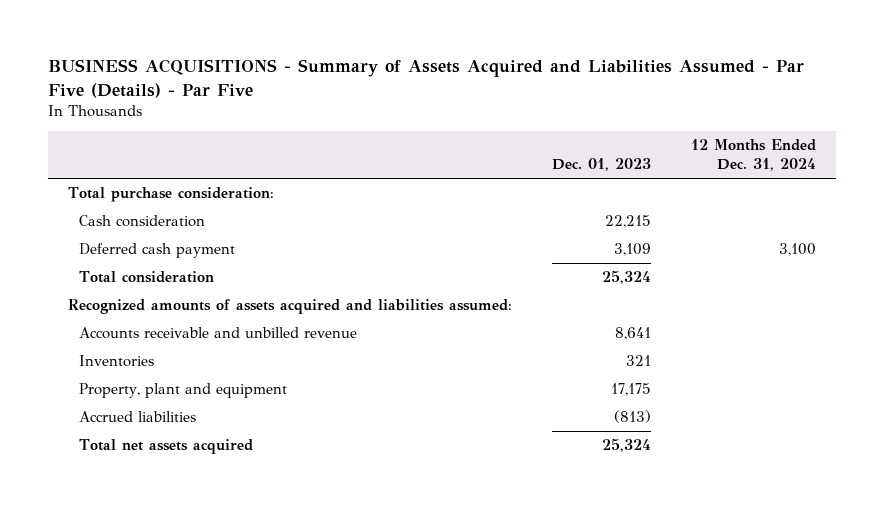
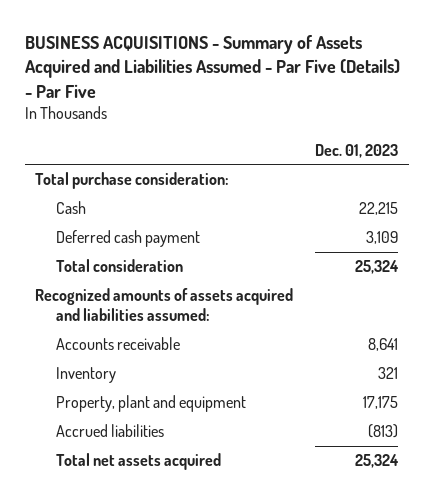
- | Dec. 01, 2023 | 12 Months Ended Dec. 31, 2024
+ | Dec. 01, 2023
- Cash consideration | 22,215 |
+ Cash | 22,215
- Accounts receivable and unbilled revenue | 8,641 |
- Inventories | 321 |
+ Accounts receivable | 8,641
+ Inventory | 321

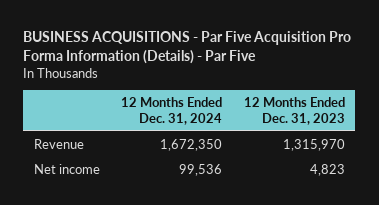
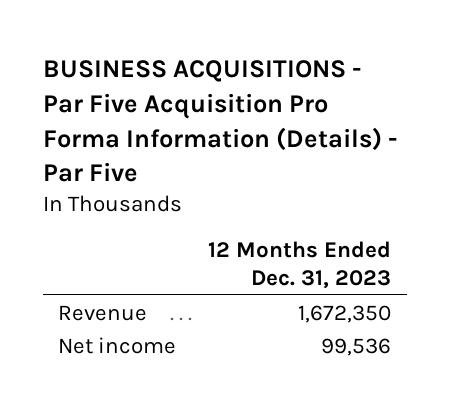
- | 12 Months Ended Dec. 31, 2024 | 12 Months Ended Dec. 31, 2023
+ | 12 Months Ended Dec. 31, 2023
- Revenue | 1,672,350 | 1,315,970
- Net income | 99,536 | 4,823
+ Revenue | 1,672,350
+ Net income | 99,536

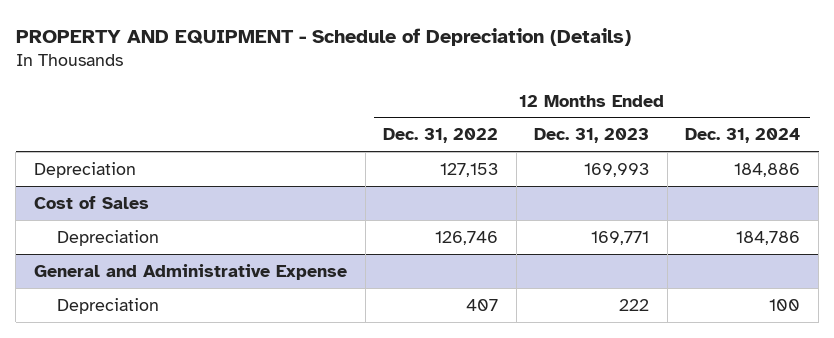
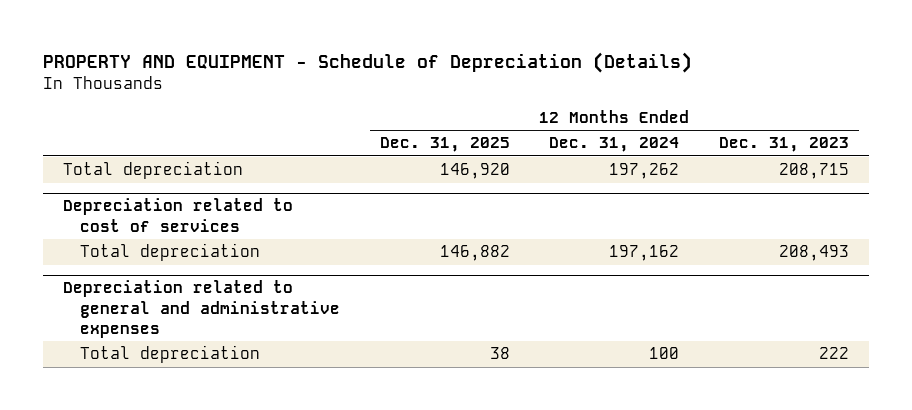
- | 12 Months Ended Dec. 31, 2022 | 12 Months Ended Dec. 31, 2023 | 12 Months Ended Dec. 31, 2024
+ | 12 Months Ended Dec. 31, 2025 | 12 Months Ended Dec. 31, 2024 | 12 Months Ended Dec. 31, 2023
- Depreciation | 127,153 | 169,993 | 184,886
- Cost of Sales
- Depreciation | 126,746 | 169,771 | 184,786
- General and Administrative Expense
- Depreciation | 407 | 222 | 100
+ Total depreciation | 146,920 | 197,262 | 208,715
+ Depreciation related to cost of services
+ Total depreciation | 146,882 | 197,162 | 208,493
+ Depreciation related to general and administrative expenses
+ Total depreciation | 38 | 100 | 222

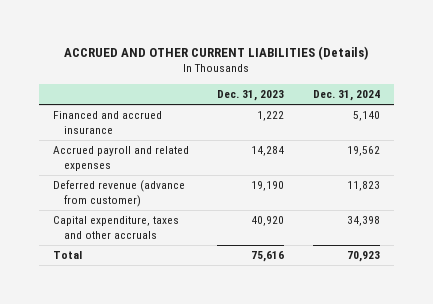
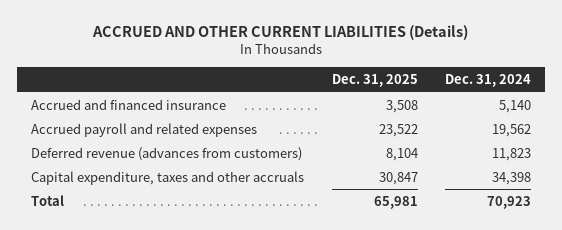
- | Dec. 31, 2023 | Dec. 31, 2024
+ | Dec. 31, 2025 | Dec. 31, 2024
- Financed and accrued insurance | 1,222 | 5,140
+ Accrued and financed insurance | 3,508 | 5,140
- Deferred revenue (advance from customer) | 19,190 | 11,823
+ Deferred revenue (advances from customers) | 8,104 | 11,823

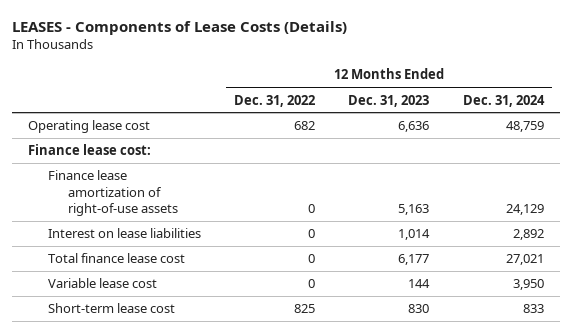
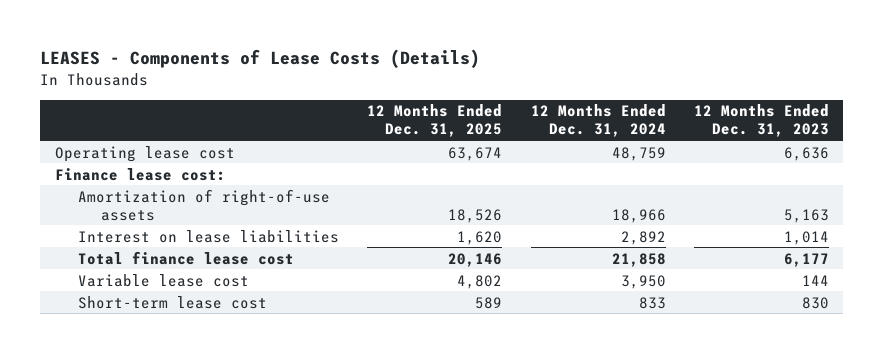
- | 12 Months Ended Dec. 31, 2022 | 12 Months Ended Dec. 31, 2023 | 12 Months Ended Dec. 31, 2024
+ | 12 Months Ended Dec. 31, 2025 | 12 Months Ended Dec. 31, 2024 | 12 Months Ended Dec. 31, 2023
- Finance lease amortization of right-of-use assets | 0 | 5,163 | 24,129
+ Amortization of right-of-use assets | 18,526 | 18,966 | 5,163
- Total finance lease cost | 0 | 6,177 | 27,021
+ Total finance lease cost | 20,146 | 21,858 | 6,177

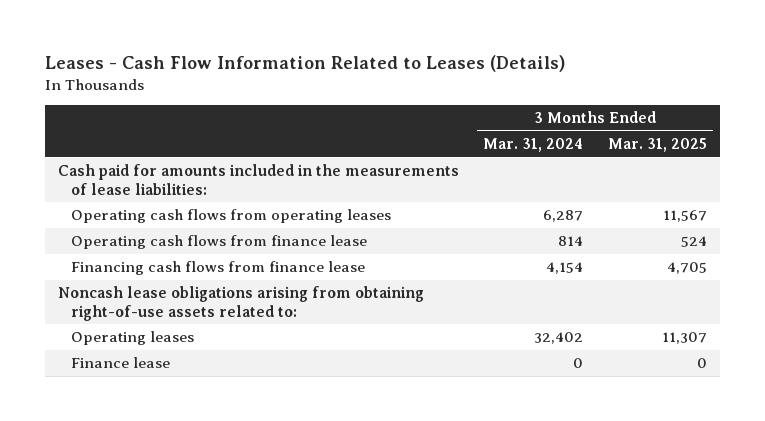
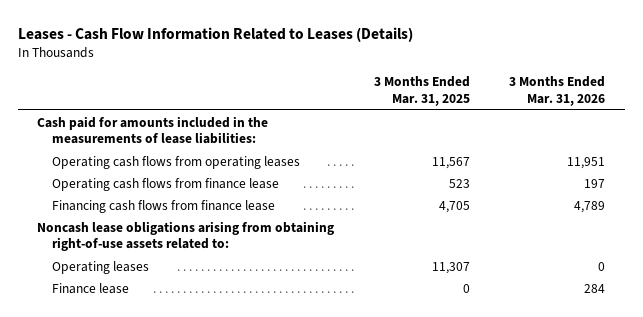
- | 3 Months Ended Mar. 31, 2024 | 3 Months Ended Mar. 31, 2025
+ | 3 Months Ended Mar. 31, 2025 | 3 Months Ended Mar. 31, 2026
- Operating cash flows from finance lease | 814 | 524
+ Operating cash flows from finance lease | 523 | 197

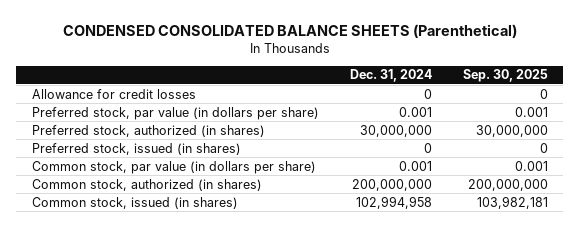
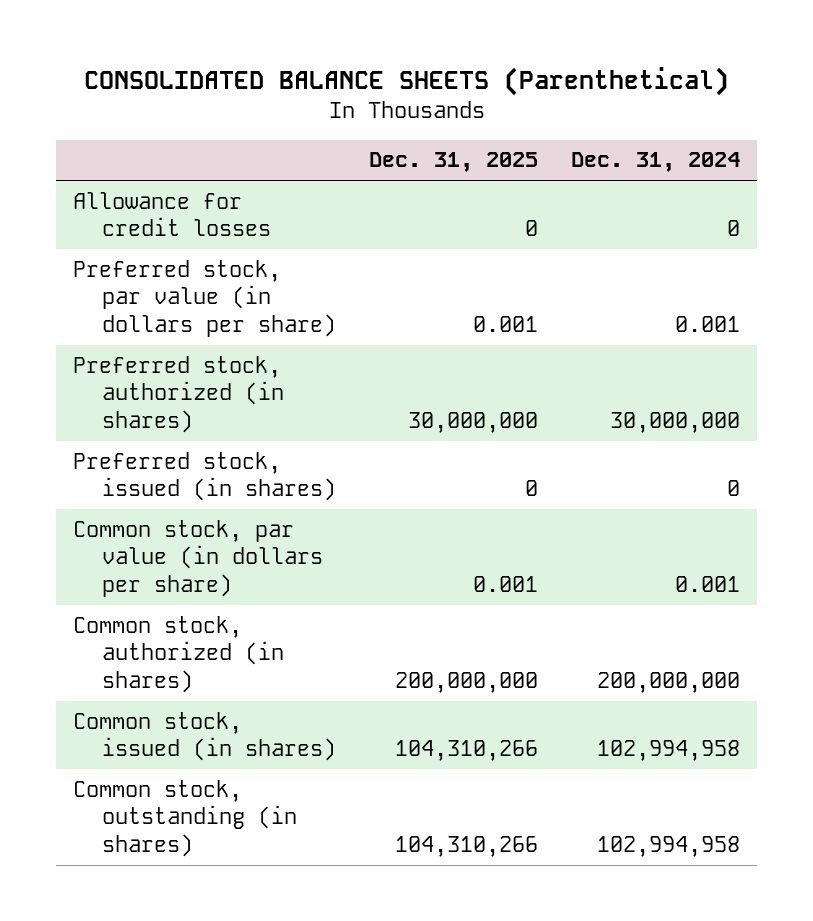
- CONDENSED CONSOLIDATED BALANCE SHEETS (Parenthetical)
+ CONSOLIDATED BALANCE SHEETS (Parenthetical)
- | Dec. 31, 2024 | Sep. 30, 2025
+ | Dec. 31, 2025 | Dec. 31, 2024
+ Common stock, outstanding (in shares) | 104,310,266 | 102,994,958

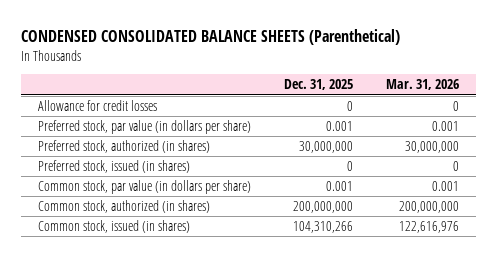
- CONSOLIDATED BALANCE SHEETS (Parenthetical)
+ CONDENSED CONSOLIDATED BALANCE SHEETS (Parenthetical)
- | Dec. 31, 2025 | Dec. 31, 2024
+ | Dec. 31, 2025 | Mar. 31, 2026
- Common stock, outstanding (in shares) | 104,310,266 | 102,994,958

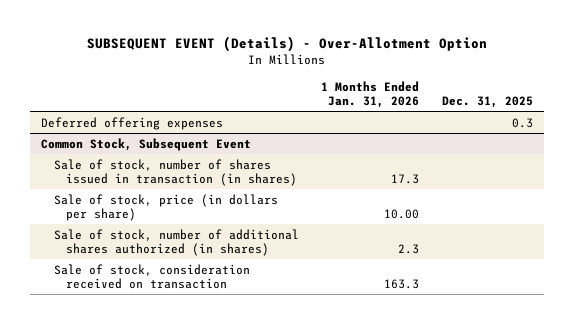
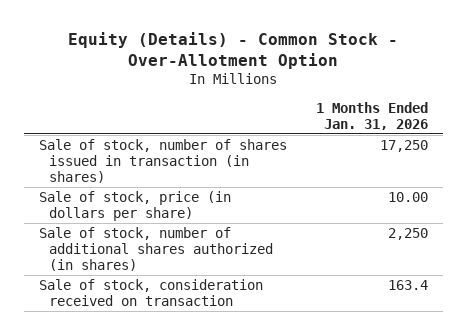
- SUBSEQUENT EVENT (Details) - Over-Allotment Option
+ Equity (Details) - Common Stock - Over-Allotment Option
- | 1 Months Ended Jan. 31, 2026 | Dec. 31, 2025
+ | 1 Months Ended Jan. 31, 2026
- Deferred offering expenses | | 0.3
- Common Stock, Subsequent Event
- Sale of stock, number of shares issued in transaction (in shares) | 17.3 |
+ Sale of stock, number of shares issued in transaction (in shares) | 17,250
- Sale of stock, number of additional shares authorized (in shares) | 2.3 |
- Sale of stock, consideration received on transaction | 163.3 |
+ Sale of stock, number of additional shares authorized (in shares) | 2,250
+ Sale of stock, consideration received on transaction | 163.4

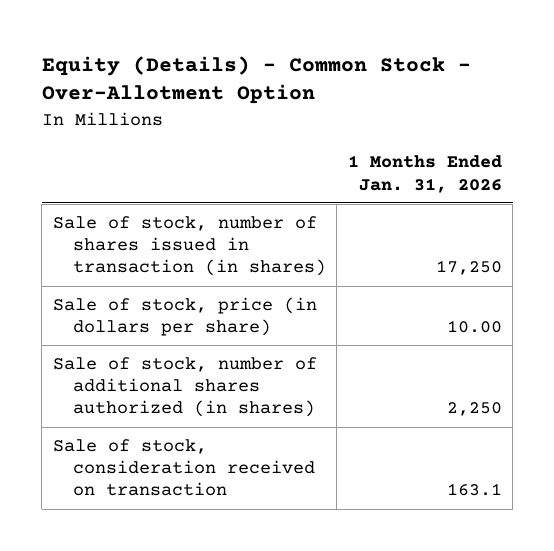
- Sale of stock, consideration received on transaction | 163.4
+ Sale of stock, consideration received on transaction | 163.1

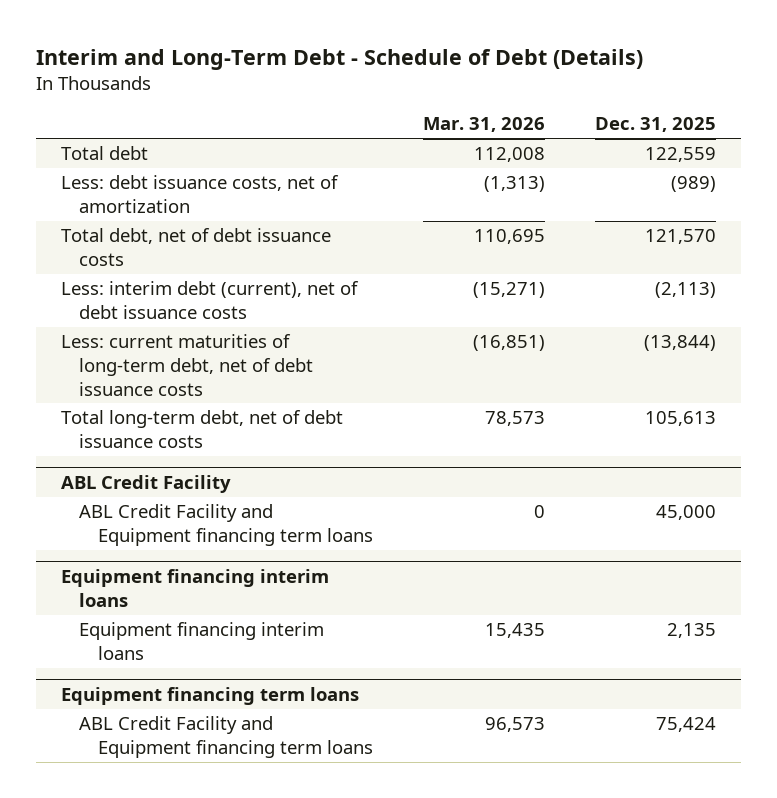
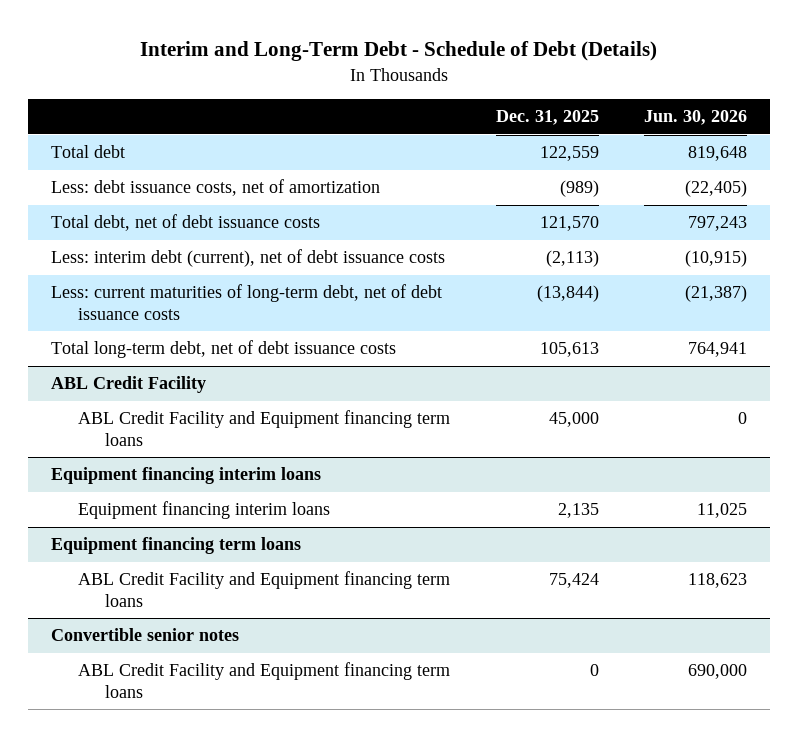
- | Mar. 31, 2026 | Dec. 31, 2025
+ | Dec. 31, 2025 | Jun. 30, 2026
+ Convertible senior notes
+ ABL Credit Facility and Equipment financing term loans | 0 | 690,000

